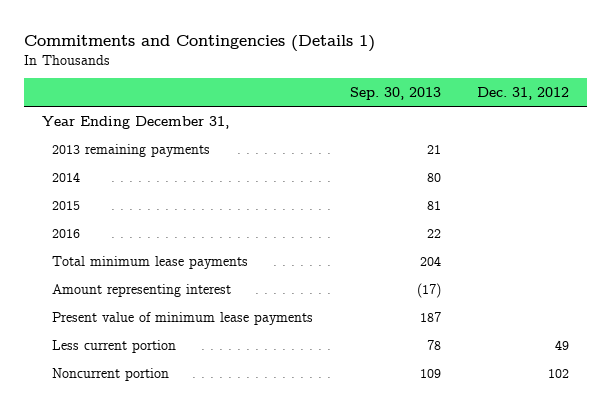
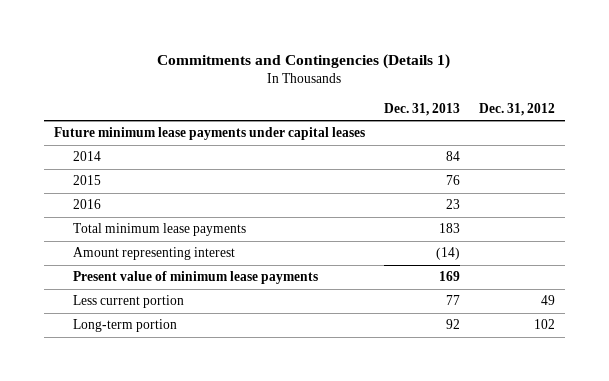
- | Sep. 30, 2013 | Dec. 31, 2012
+ | Dec. 31, 2013 | Dec. 31, 2012
- Year Ending December 31,
- 2013 remaining payments | 21 |
+ Future minimum lease payments under capital leases
- Noncurrent portion | 109 | 102
+ Long-term portion | 92 | 102

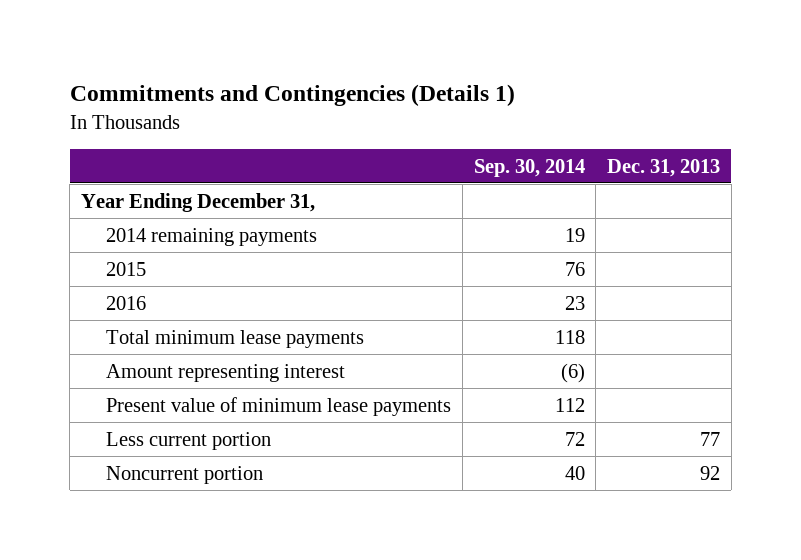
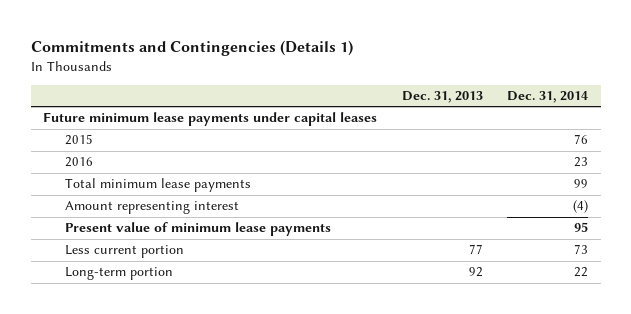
- | Sep. 30, 2014 | Dec. 31, 2013
+ | Dec. 31, 2013 | Dec. 31, 2014
- Year Ending December 31,
- 2014 remaining payments | 19 |
+ Future minimum lease payments under capital leases
- Noncurrent portion | 40 | 92
+ Long-term portion | 92 | 22

